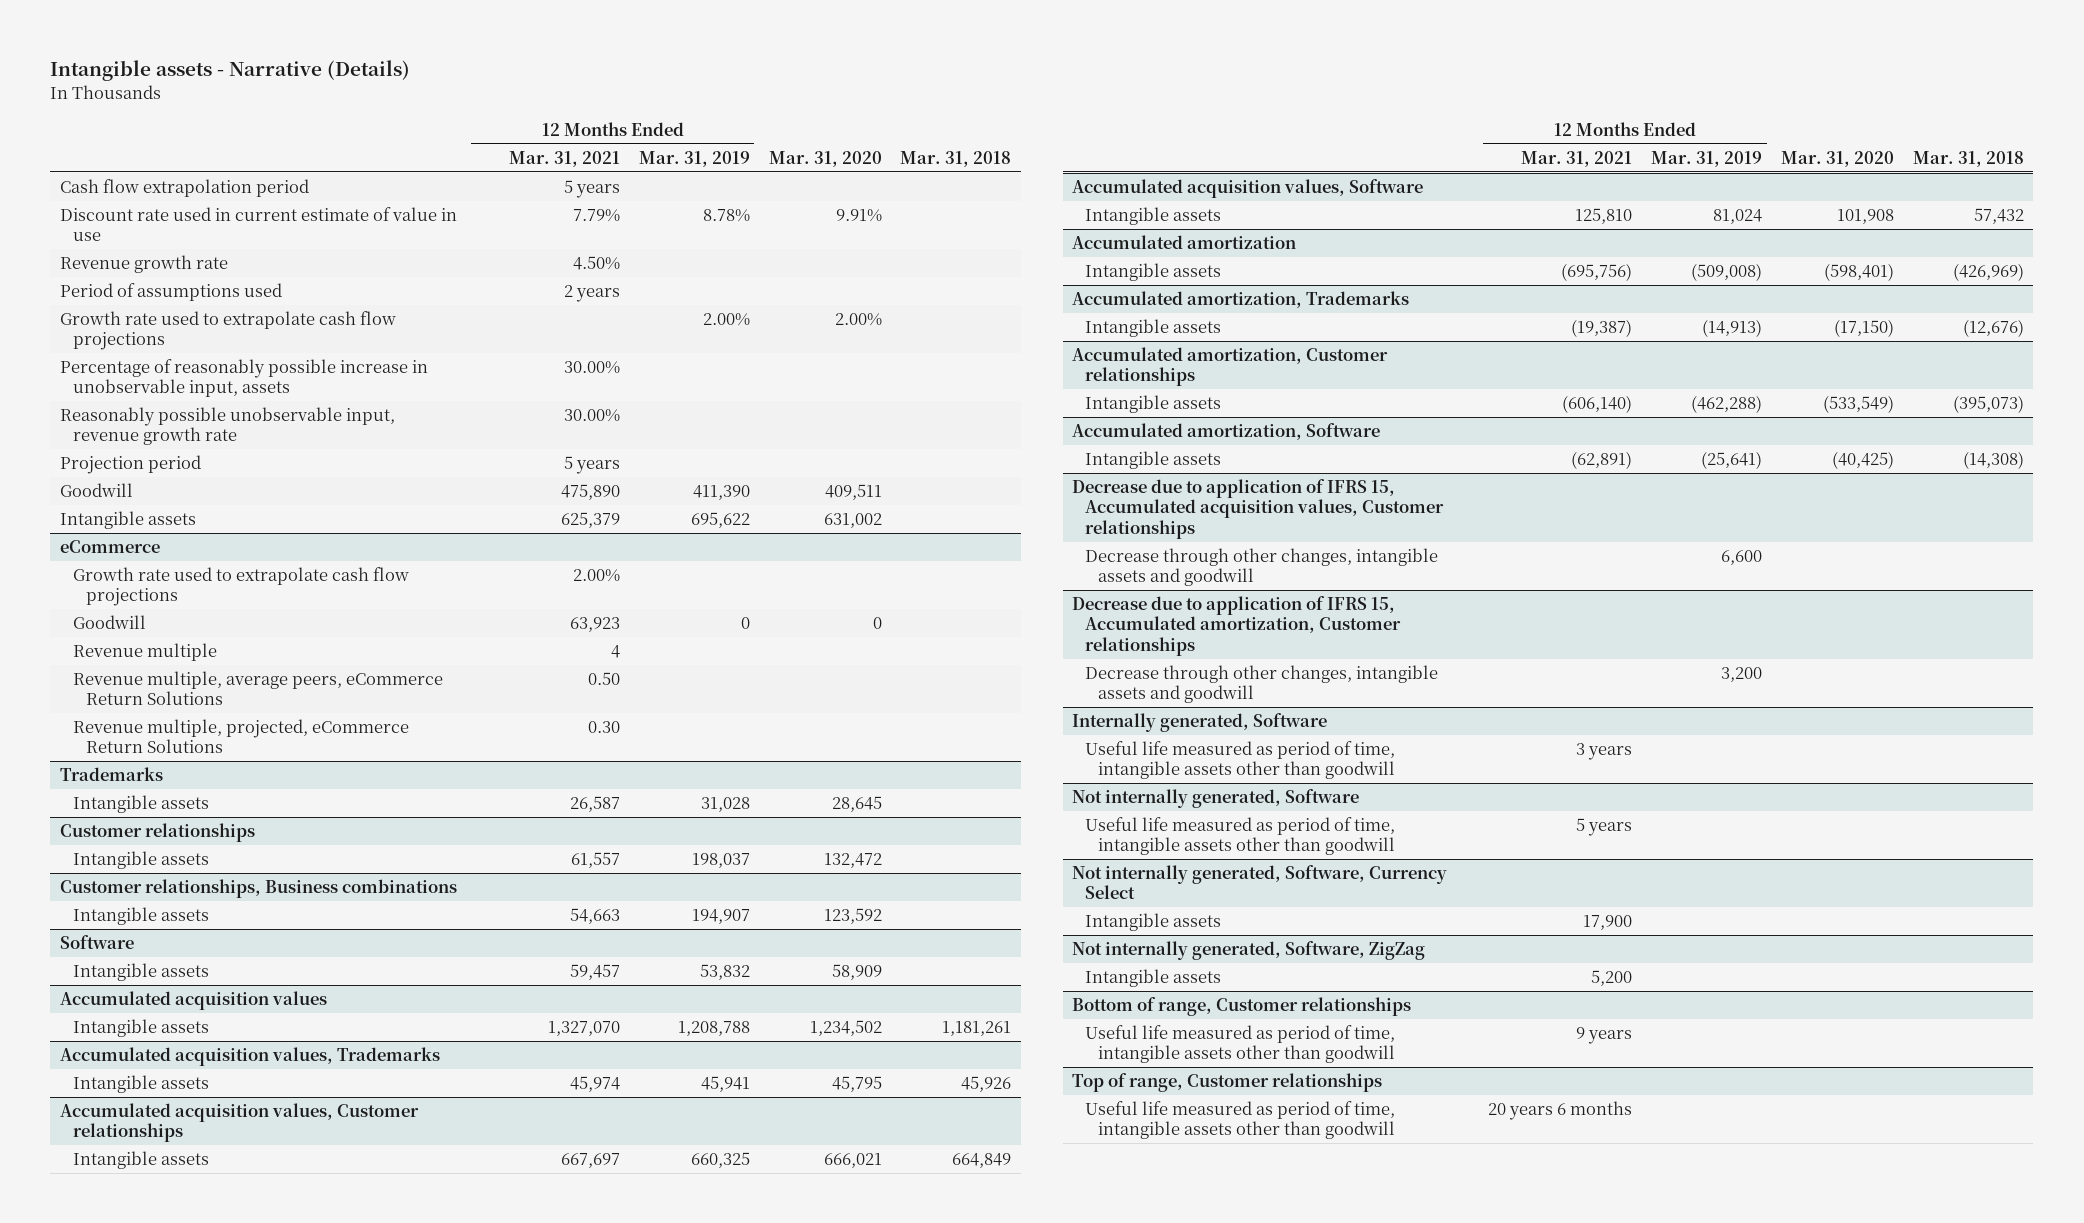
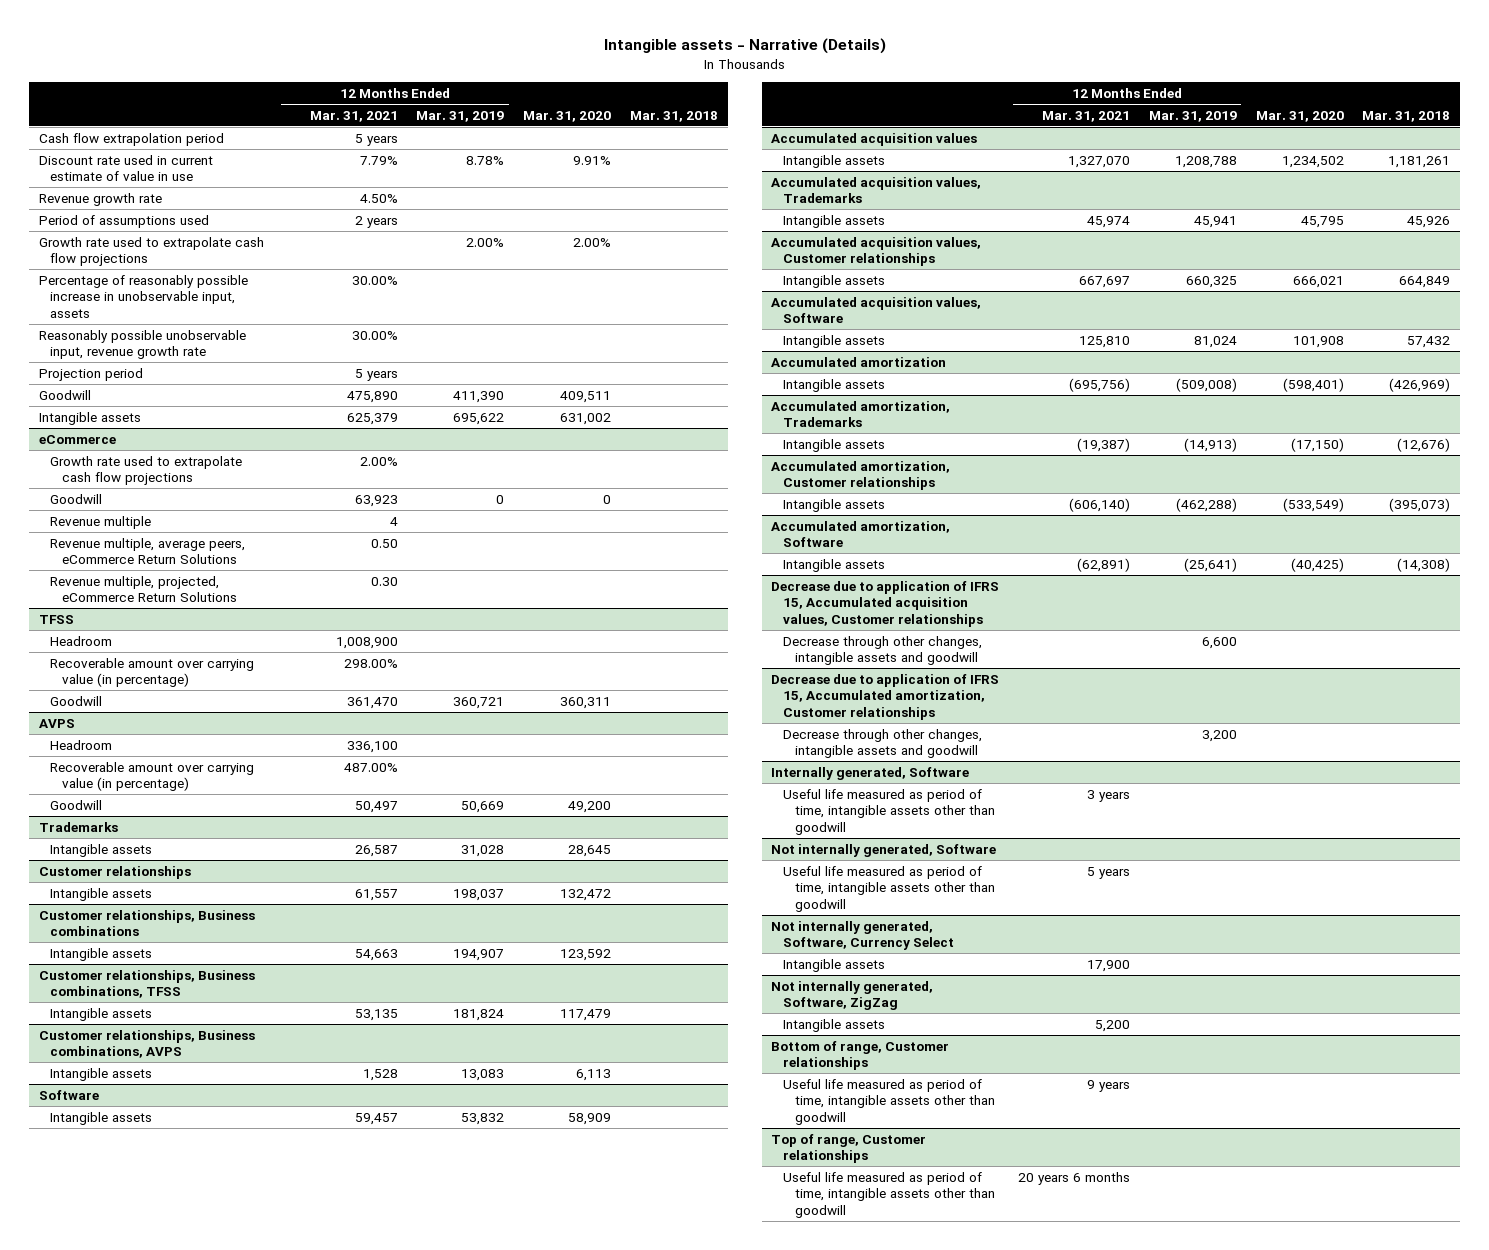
+ TFSS
+ Headroom | 1,008,900 | | |
+ Recoverable amount over carrying value (in percentage) | 298.00% | | |
+ Goodwill | 361,470 | 360,721 | 360,311 |
+ AVPS
+ Headroom | 336,100 | | |
+ Recoverable amount over carrying value (in percentage) | 487.00% | | |
+ Goodwill | 50,497 | 50,669 | 49,200 |
+ Customer relationships, Business combinations, TFSS
+ Intangible assets | 53,135 | 181,824 | 117,479 |
+ Customer relationships, Business combinations, AVPS
+ Intangible assets | 1,528 | 13,083 | 6,113 |

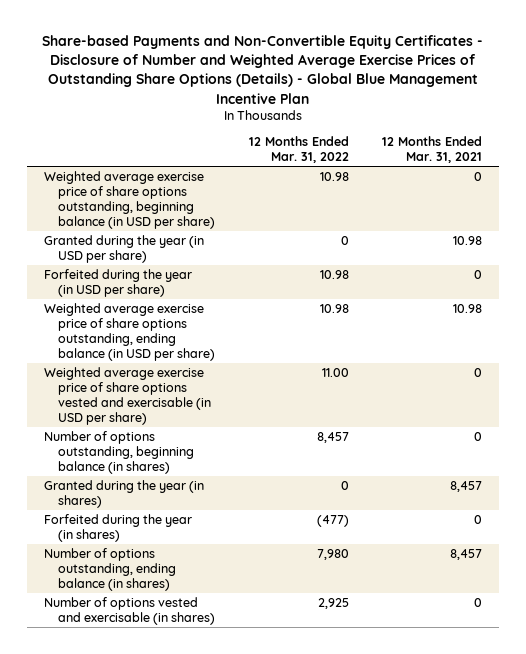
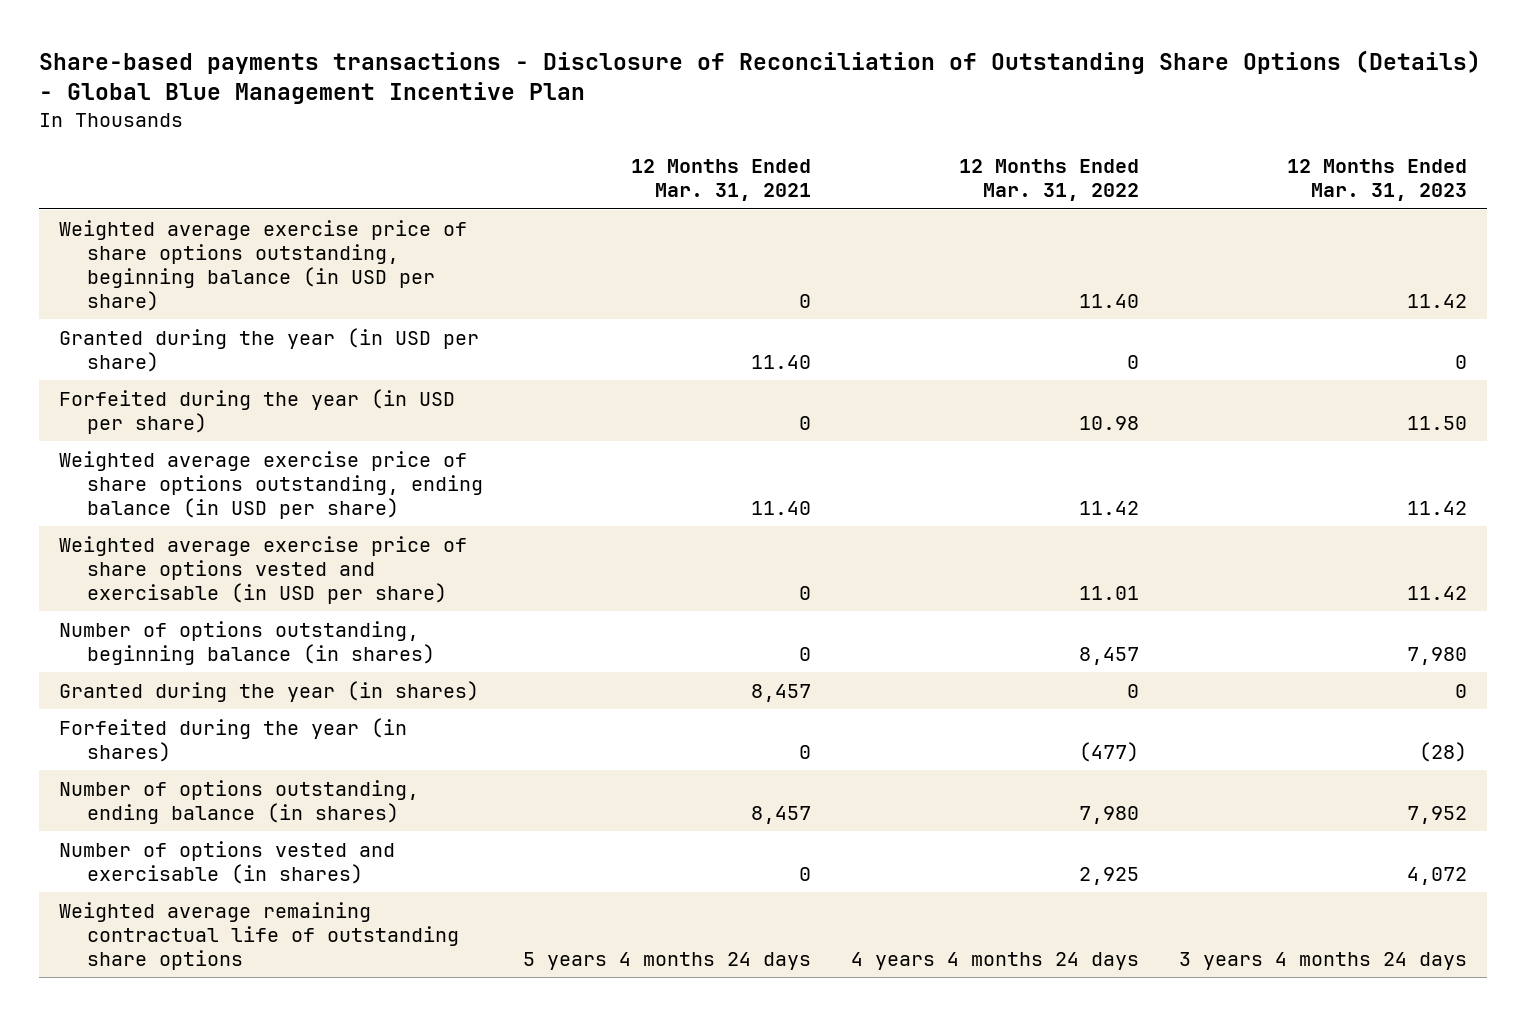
- Share-based Payments and Non-Convertible Equity Certificates - Disclosure of Number and Weighted Average Exercise Prices of Outstanding Share Options (Details) - Global Blue Management Incentive Plan
+ Share-based payments transactions - Disclosure of Reconciliation of Outstanding Share Options (Details) - Global Blue Management Incentive Plan
- | 12 Months Ended Mar. 31, 2022 | 12 Months Ended Mar. 31, 2021
+ | 12 Months Ended Mar. 31, 2021 | 12 Months Ended Mar. 31, 2022 | 12 Months Ended Mar. 31, 2023
- Weighted average exercise price of share options outstanding, beginning balance (in USD per share) | 10.98 | 0
- Granted during the year (in USD per share) | 0 | 10.98
+ Weighted average exercise price of share options outstanding, beginning balance (in USD per share) | 0 | 11.40 | 11.42
+ Granted during the year (in USD per share) | 11.40 | 0 | 0
- Weighted average exercise price of share options outstanding, ending balance (in USD per share) | 10.98 | 10.98
- Weighted average exercise price of share options vested and exercisable (in USD per share) | 11.00 | 0
+ Weighted average exercise price of share options outstanding, ending balance (in USD per share) | 11.40 | 11.42 | 11.42
+ Weighted average exercise price of share options vested and exercisable (in USD per share) | 0 | 11.01 | 11.42
+ Weighted average remaining contractual life of outstanding share options | 5 years 4 months 24 days | 4 years 4 months 24 days | 3 years 4 months 24 days

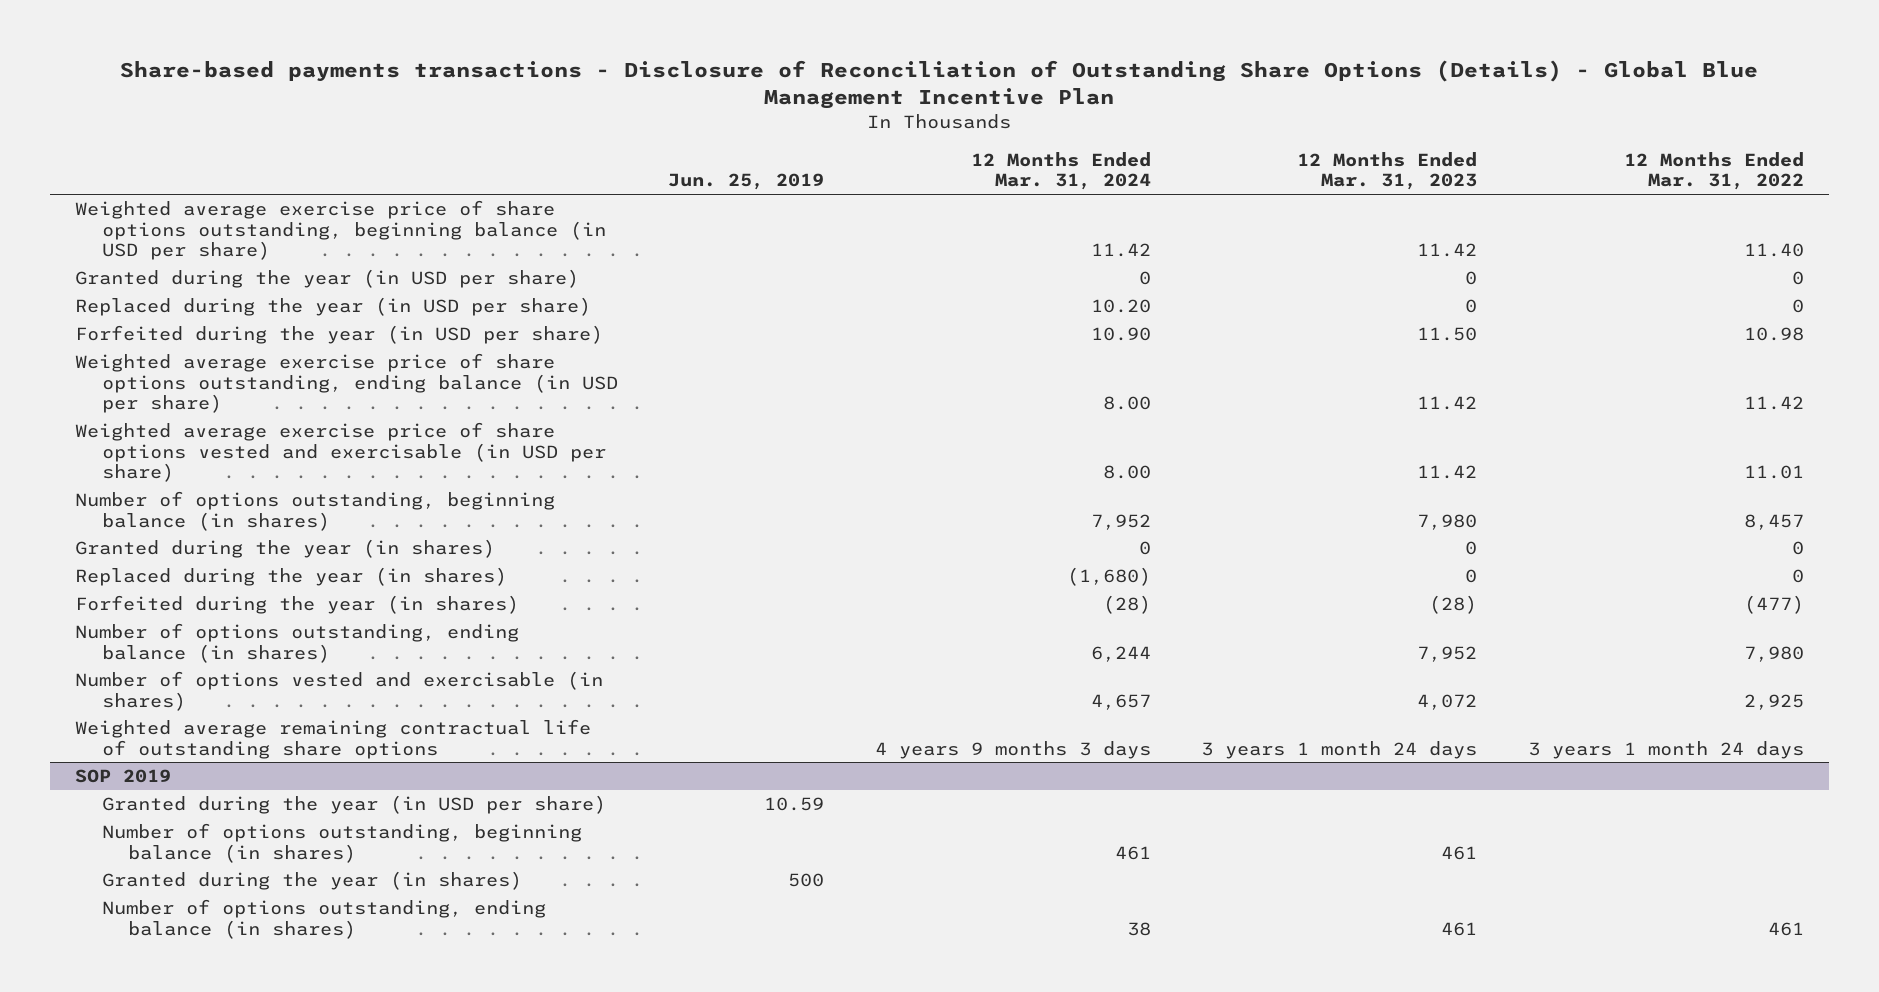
- | 12 Months Ended Mar. 31, 2021 | 12 Months Ended Mar. 31, 2022 | 12 Months Ended Mar. 31, 2023
+ | Jun. 25, 2019 | 12 Months Ended Mar. 31, 2024 | 12 Months Ended Mar. 31, 2023 | 12 Months Ended Mar. 31, 2022
+ Replaced during the year (in USD per share) | | 10.20 | 0 | 0
+ Replaced during the year (in shares) | | (1,680) | 0 | 0
- Weighted average remaining contractual life of outstanding share options | 5 years 4 months 24 days | 4 years 4 months 24 days | 3 years 4 months 24 days
+ Weighted average remaining contractual life of outstanding share options | | 4 years 9 months 3 days | 3 years 1 month 24 days | 3 years 1 month 24 days
+ SOP 2019
+ Granted during the year (in USD per share) | 10.59 | | |
+ Number of options outstanding, beginning balance (in shares) | | 461 | 461 |
+ Granted during the year (in shares) | 500 | | |
+ Number of options outstanding, ending balance (in shares) | | 38 | 461 | 461

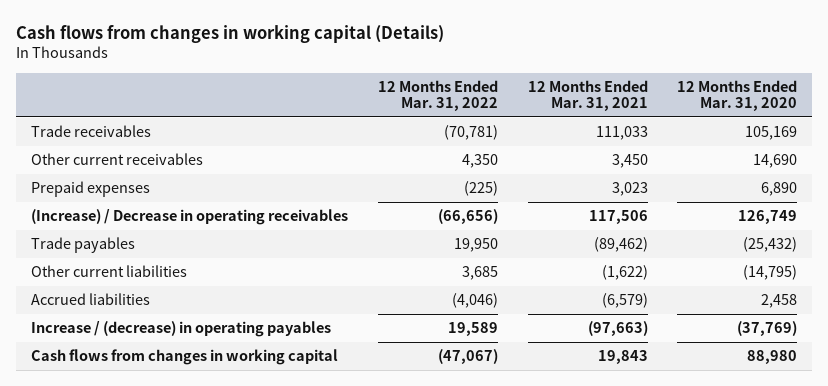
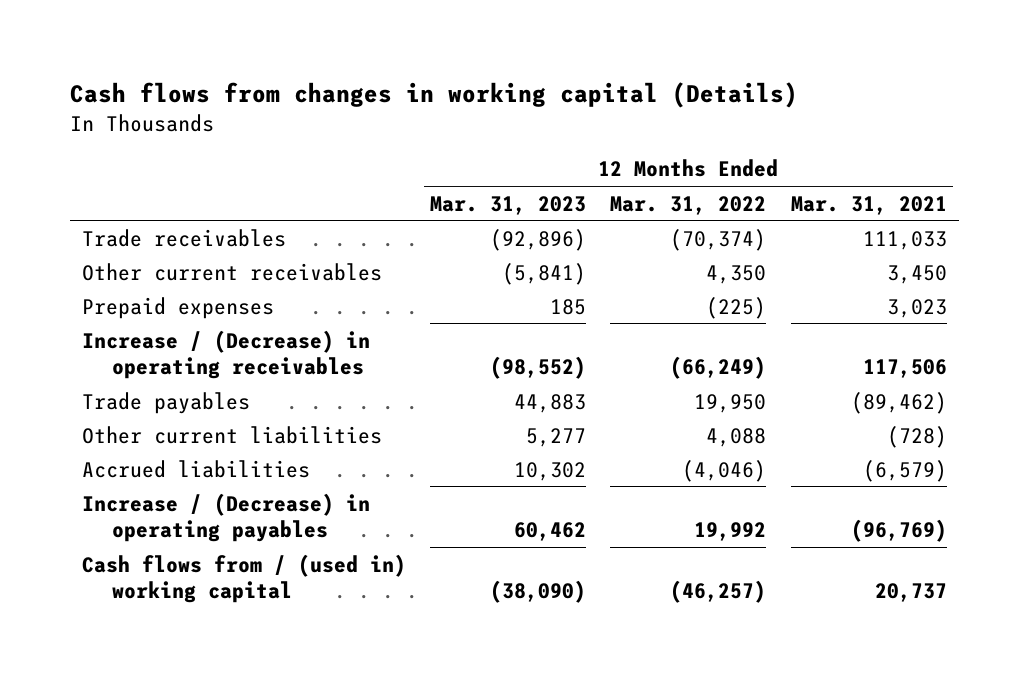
- | 12 Months Ended Mar. 31, 2022 | 12 Months Ended Mar. 31, 2021 | 12 Months Ended Mar. 31, 2020
+ | 12 Months Ended Mar. 31, 2023 | 12 Months Ended Mar. 31, 2022 | 12 Months Ended Mar. 31, 2021
- Trade receivables | (70,781) | 111,033 | 105,169
+ Trade receivables | (92,896) | (70,374) | 111,033
- (Increase) / Decrease in operating receivables | (66,656) | 117,506 | 126,749
+ Increase / (Decrease) in operating receivables | (98,552) | (66,249) | 117,506
- Other current liabilities | 3,685 | (1,622) | (14,795)
+ Other current liabilities | 5,277 | 4,088 | (728)
- Increase / (decrease) in operating payables | 19,589 | (97,663) | (37,769)
- Cash flows from changes in working capital | (47,067) | 19,843 | 88,980
+ Increase / (Decrease) in operating payables | 60,462 | 19,992 | (96,769)
+ Cash flows from / (used in) working capital | (38,090) | (46,257) | 20,737

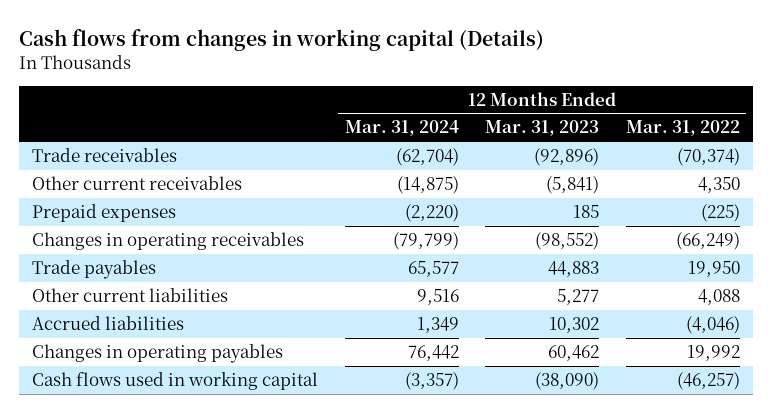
- | 12 Months Ended Mar. 31, 2023 | 12 Months Ended Mar. 31, 2022 | 12 Months Ended Mar. 31, 2021
+ | 12 Months Ended Mar. 31, 2024 | 12 Months Ended Mar. 31, 2023 | 12 Months Ended Mar. 31, 2022
- Increase / (Decrease) in operating receivables | (98,552) | (66,249) | 117,506
+ Changes in operating receivables | (79,799) | (98,552) | (66,249)
- Increase / (Decrease) in operating payables | 60,462 | 19,992 | (96,769)
- Cash flows from / (used in) working capital | (38,090) | (46,257) | 20,737
+ Changes in operating payables | 76,442 | 60,462 | 19,992
+ Cash flows used in working capital | (3,357) | (38,090) | (46,257)

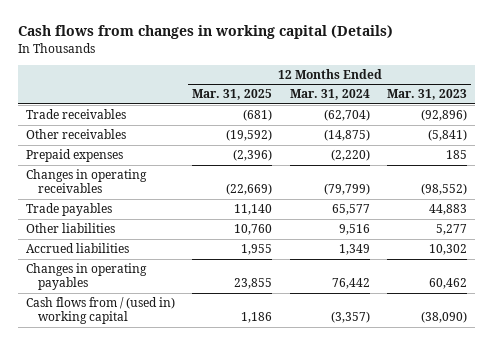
- | 12 Months Ended Mar. 31, 2024 | 12 Months Ended Mar. 31, 2023 | 12 Months Ended Mar. 31, 2022
+ | 12 Months Ended Mar. 31, 2025 | 12 Months Ended Mar. 31, 2024 | 12 Months Ended Mar. 31, 2023
- Other current receivables | (14,875) | (5,841) | 4,350
+ Other receivables | (19,592) | (14,875) | (5,841)
- Other current liabilities | 9,516 | 5,277 | 4,088
+ Other liabilities | 10,760 | 9,516 | 5,277
- Cash flows used in working capital | (3,357) | (38,090) | (46,257)
+ Cash flows from / (used in) working capital | 1,186 | (3,357) | (38,090)

